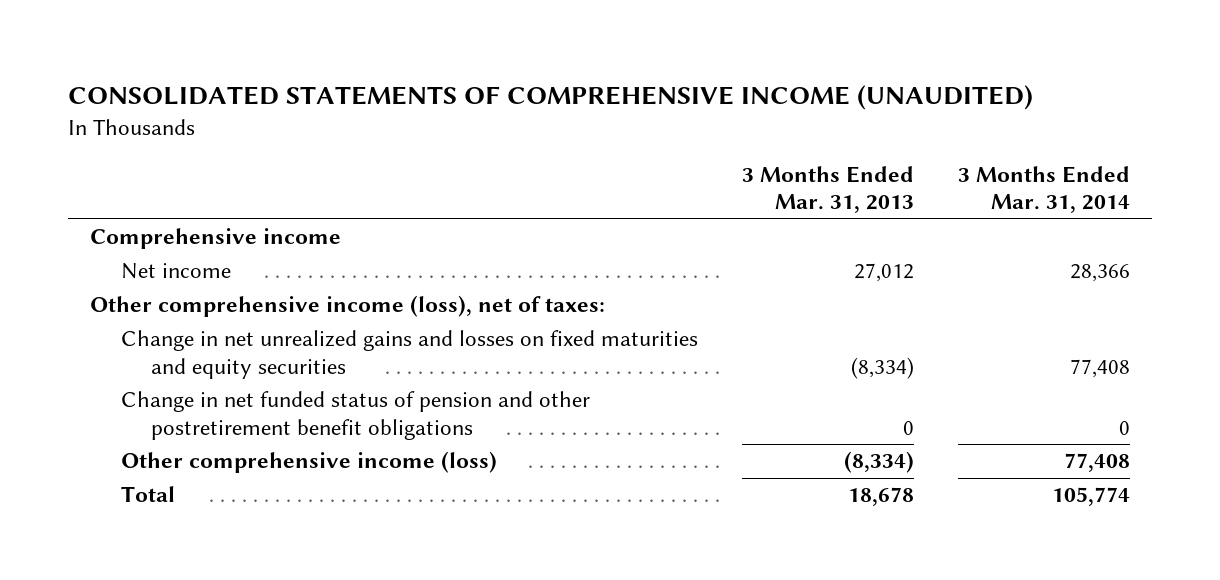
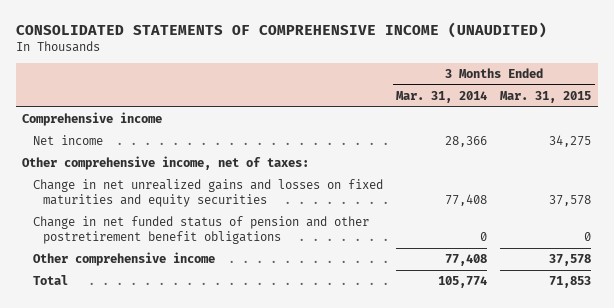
- | 3 Months Ended Mar. 31, 2013 | 3 Months Ended Mar. 31, 2014
+ | 3 Months Ended Mar. 31, 2014 | 3 Months Ended Mar. 31, 2015
- Other comprehensive income (loss), net of taxes:
+ Other comprehensive income, net of taxes:
- Other comprehensive income (loss) | (8,334) | 77,408
+ Other comprehensive income | 77,408 | 37,578

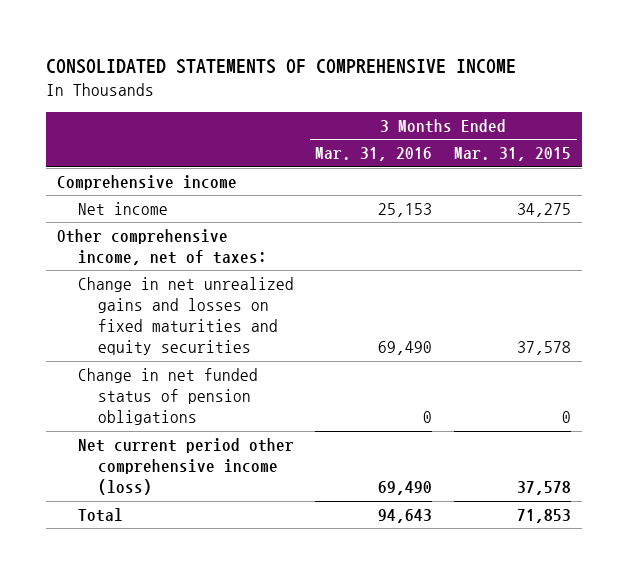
- CONSOLIDATED STATEMENTS OF COMPREHENSIVE INCOME (UNAUDITED)
+ CONSOLIDATED STATEMENTS OF COMPREHENSIVE INCOME
- | 3 Months Ended Mar. 31, 2014 | 3 Months Ended Mar. 31, 2015
+ | 3 Months Ended Mar. 31, 2016 | 3 Months Ended Mar. 31, 2015
- Change in net funded status of pension and other postretirement benefit obligations | 0 | 0
- Other comprehensive income | 77,408 | 37,578
+ Change in net funded status of pension obligations | 0 | 0
+ Net current period other comprehensive income (loss) | 69,490 | 37,578

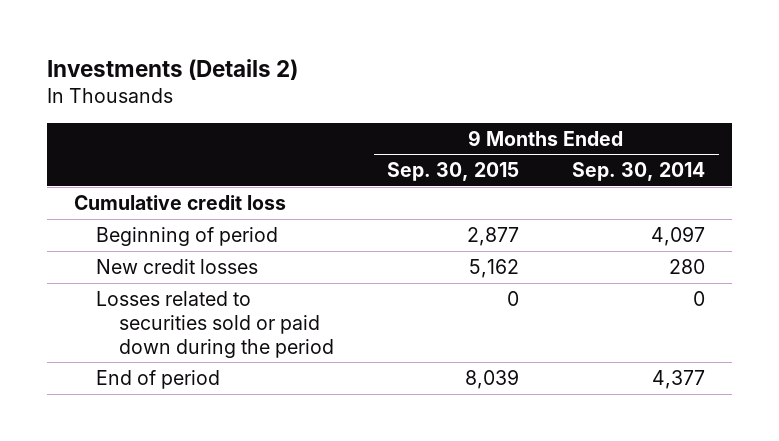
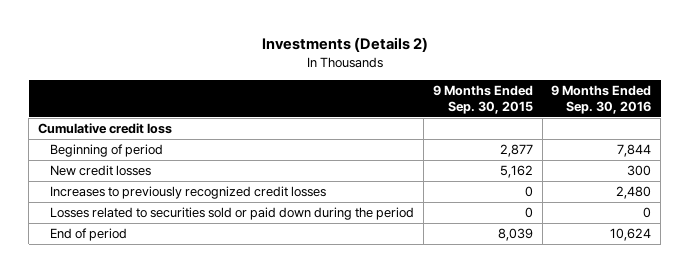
- | 9 Months Ended Sep. 30, 2015 | 9 Months Ended Sep. 30, 2014
+ | 9 Months Ended Sep. 30, 2015 | 9 Months Ended Sep. 30, 2016
+ Increases to previously recognized credit losses | 0 | 2,480

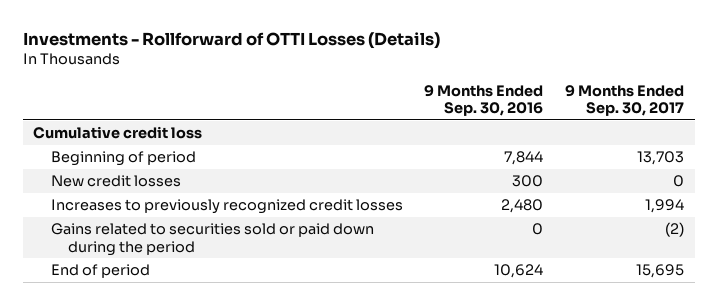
- Investments (Details 2)
+ Investments - Rollforward of OTTI Losses (Details)
- | 9 Months Ended Sep. 30, 2015 | 9 Months Ended Sep. 30, 2016
+ | 9 Months Ended Sep. 30, 2016 | 9 Months Ended Sep. 30, 2017
- Losses related to securities sold or paid down during the period | 0 | 0
+ Gains related to securities sold or paid down during the period | 0 | (2)

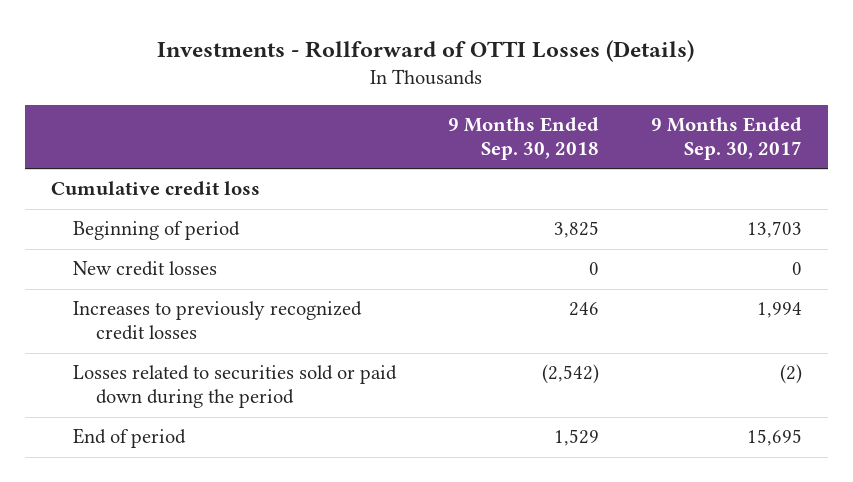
- | 9 Months Ended Sep. 30, 2016 | 9 Months Ended Sep. 30, 2017
+ | 9 Months Ended Sep. 30, 2018 | 9 Months Ended Sep. 30, 2017
- Gains related to securities sold or paid down during the period | 0 | (2)
+ Losses related to securities sold or paid down during the period | (2,542) | (2)

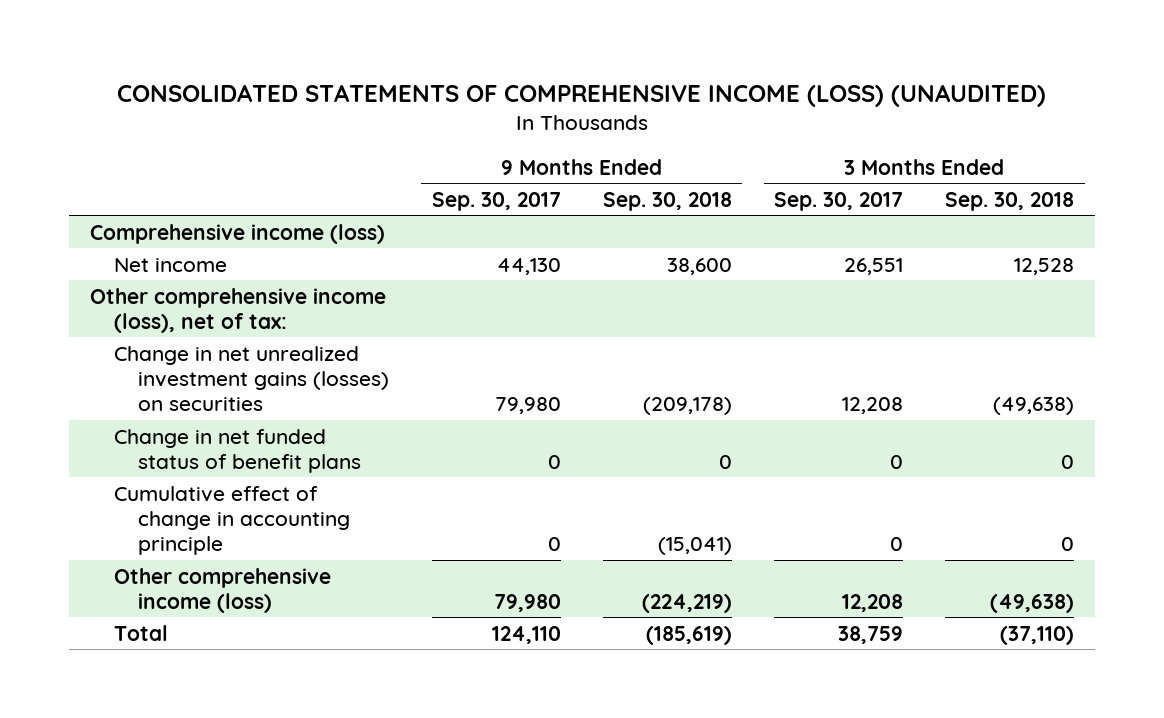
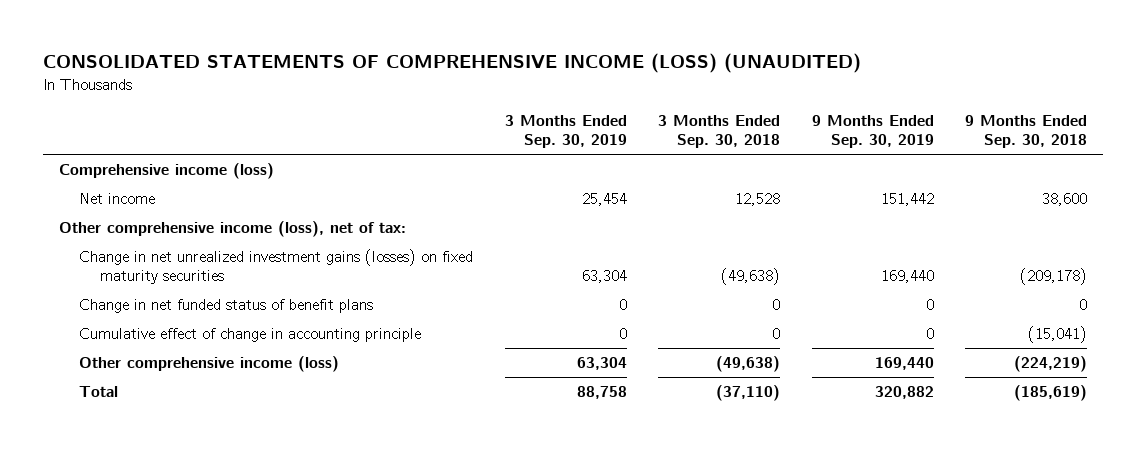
- | 9 Months Ended Sep. 30, 2017 | 9 Months Ended Sep. 30, 2018 | 3 Months Ended Sep. 30, 2017 | 3 Months Ended Sep. 30, 2018
+ | 3 Months Ended Sep. 30, 2019 | 3 Months Ended Sep. 30, 2018 | 9 Months Ended Sep. 30, 2019 | 9 Months Ended Sep. 30, 2018
- Change in net unrealized investment gains (losses) on securities | 79,980 | (209,178) | 12,208 | (49,638)
+ Change in net unrealized investment gains (losses) on fixed maturity securities | 63,304 | (49,638) | 169,440 | (209,178)

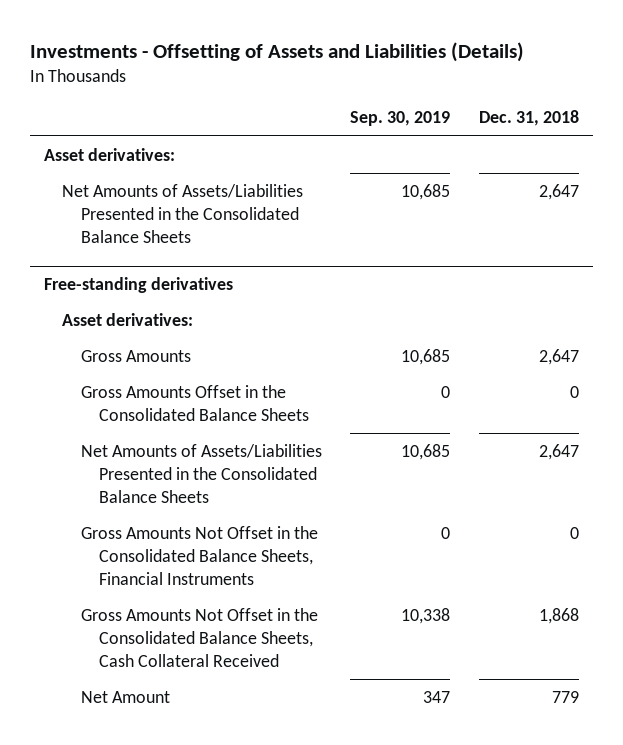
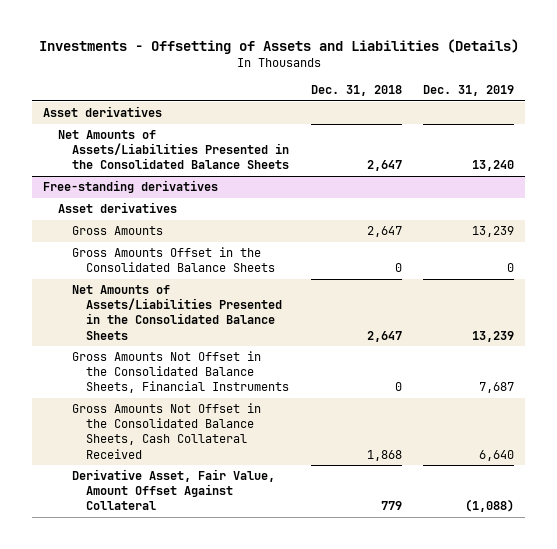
- | Sep. 30, 2019 | Dec. 31, 2018
+ | Dec. 31, 2018 | Dec. 31, 2019
- Asset derivatives:
+ Asset derivatives
@ Free-standing derivatives
- Asset derivatives:
+ Asset derivatives
- Net Amount | 347 | 779
+ Derivative Asset, Fair Value, Amount Offset Against Collateral | 779 | (1,088)

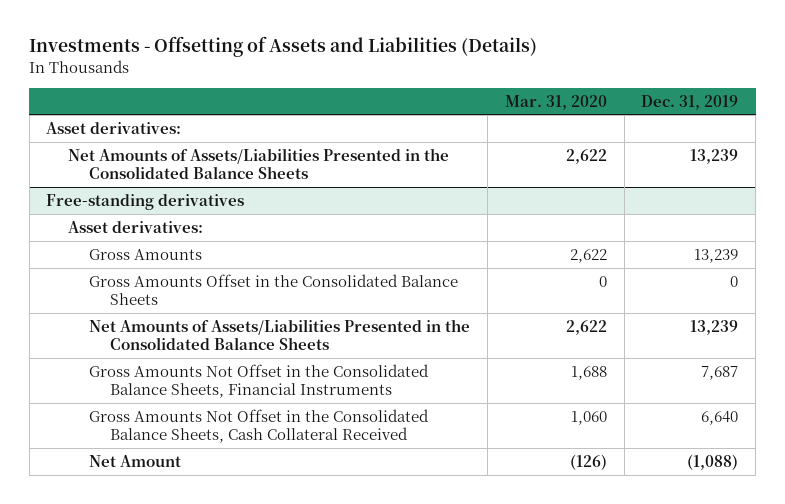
- | Dec. 31, 2018 | Dec. 31, 2019
+ | Mar. 31, 2020 | Dec. 31, 2019
- Asset derivatives
- Net Amounts of Assets/Liabilities Presented in the Consolidated Balance Sheets | 2,647 | 13,240
+ Asset derivatives:
+ Net Amounts of Assets/Liabilities Presented in the Consolidated Balance Sheets | 2,622 | 13,239
@ Free-standing derivatives
- Asset derivatives
+ Asset derivatives:
- Derivative Asset, Fair Value, Amount Offset Against Collateral | 779 | (1,088)
+ Net Amount | (126) | (1,088)

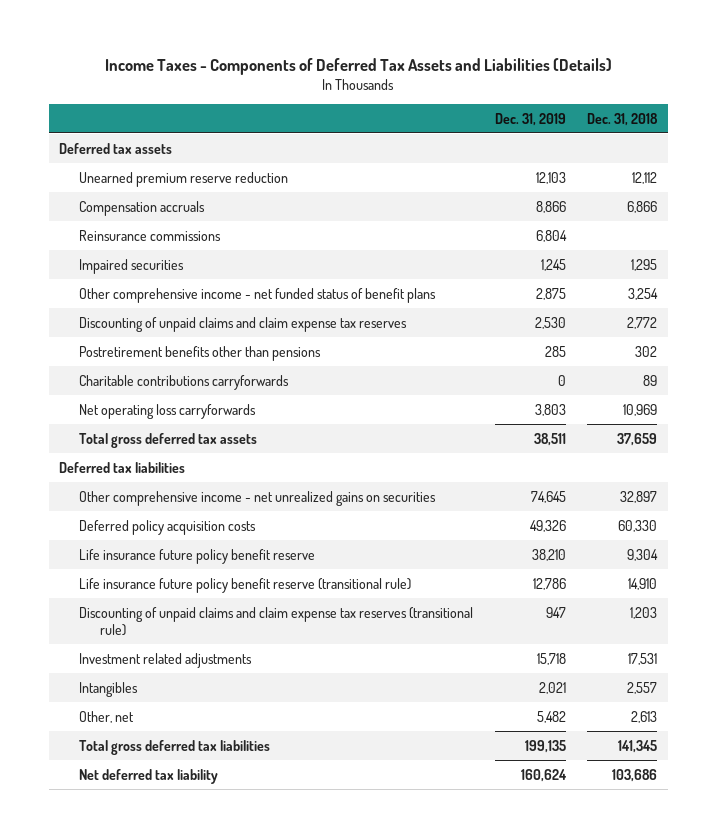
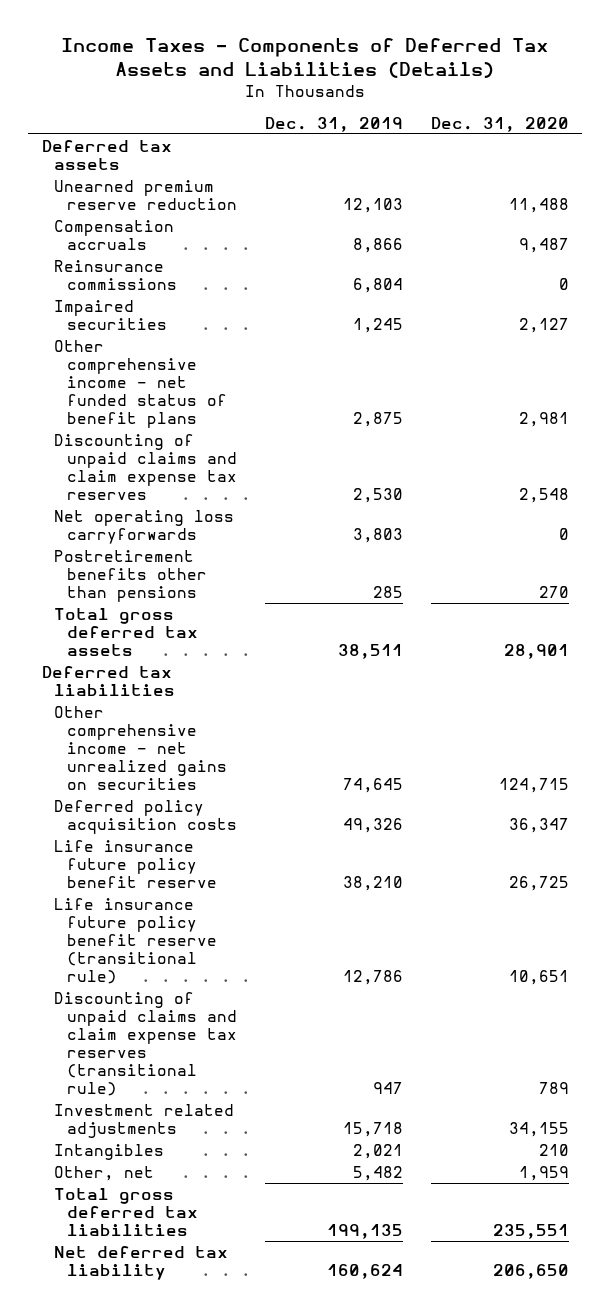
- | Dec. 31, 2019 | Dec. 31, 2018
+ | Dec. 31, 2019 | Dec. 31, 2020
- Charitable contributions carryforwards | 0 | 89
moved down: Postretirement benefits other than pensions | 285 | 270

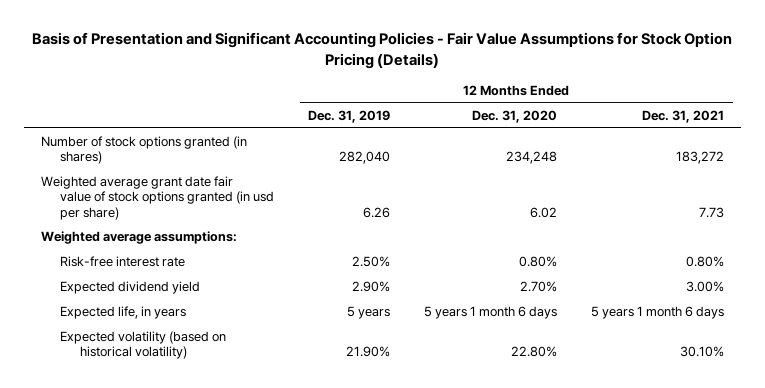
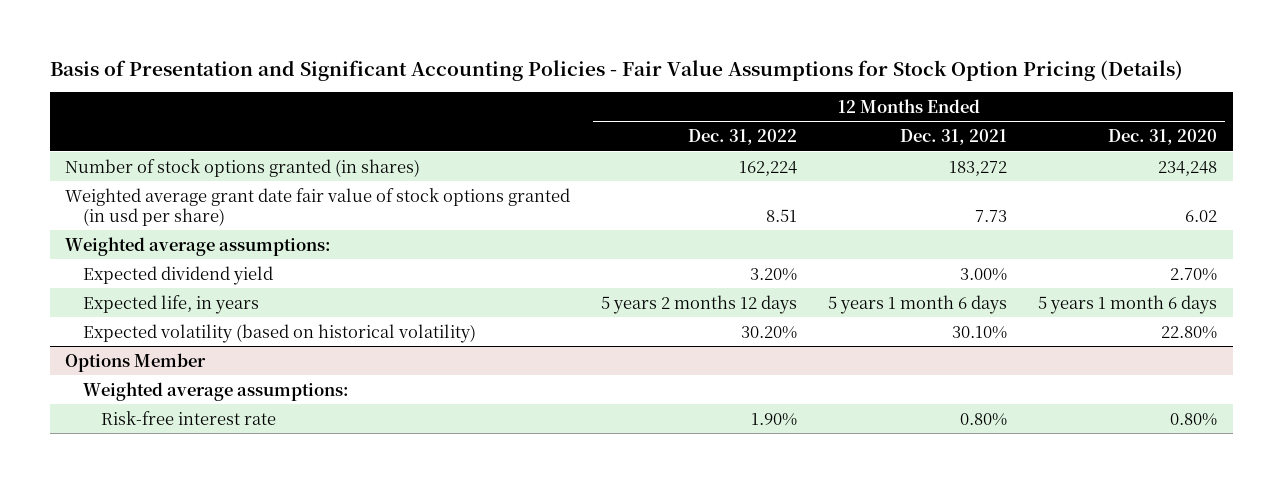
- | 12 Months Ended Dec. 31, 2019 | 12 Months Ended Dec. 31, 2020 | 12 Months Ended Dec. 31, 2021
+ | 12 Months Ended Dec. 31, 2022 | 12 Months Ended Dec. 31, 2021 | 12 Months Ended Dec. 31, 2020
- Risk-free interest rate | 2.50% | 0.80% | 0.80%
+ Options Member
+ Weighted average assumptions:
+ Risk-free interest rate | 1.90% | 0.80% | 0.80%

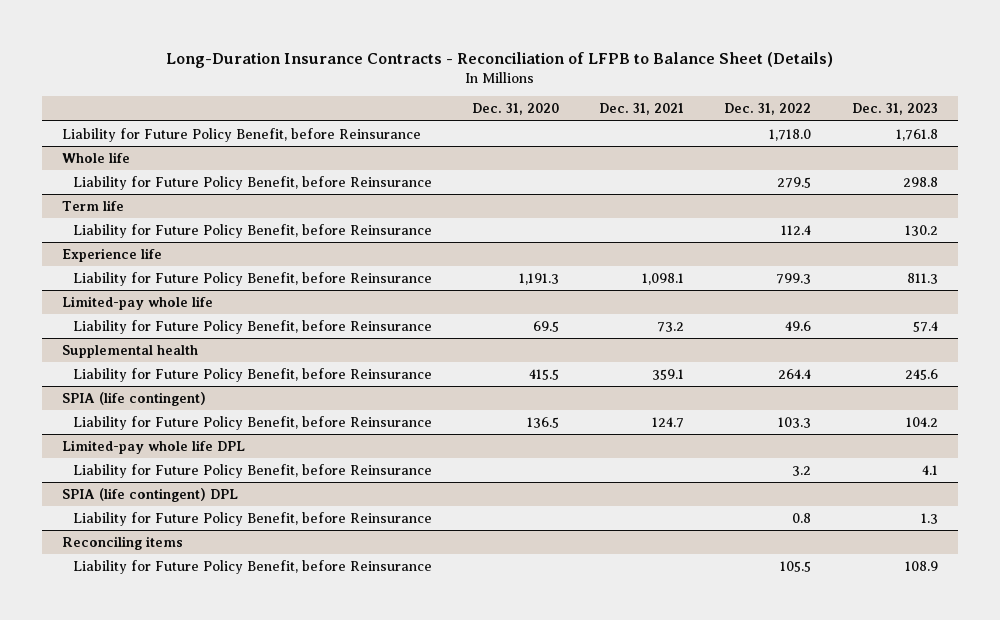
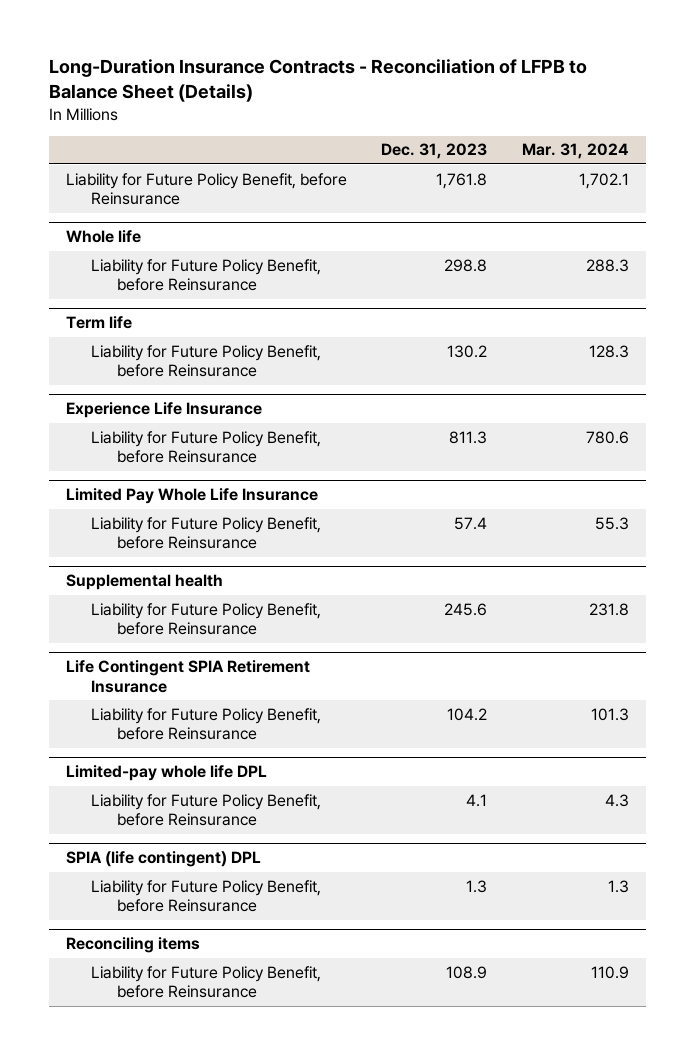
- | Dec. 31, 2020 | Dec. 31, 2021 | Dec. 31, 2022 | Dec. 31, 2023
+ | Dec. 31, 2023 | Mar. 31, 2024
- Experience life
+ Experience Life Insurance
- Limited-pay whole life
+ Limited Pay Whole Life Insurance
- SPIA (life contingent)
+ Life Contingent SPIA Retirement Insurance

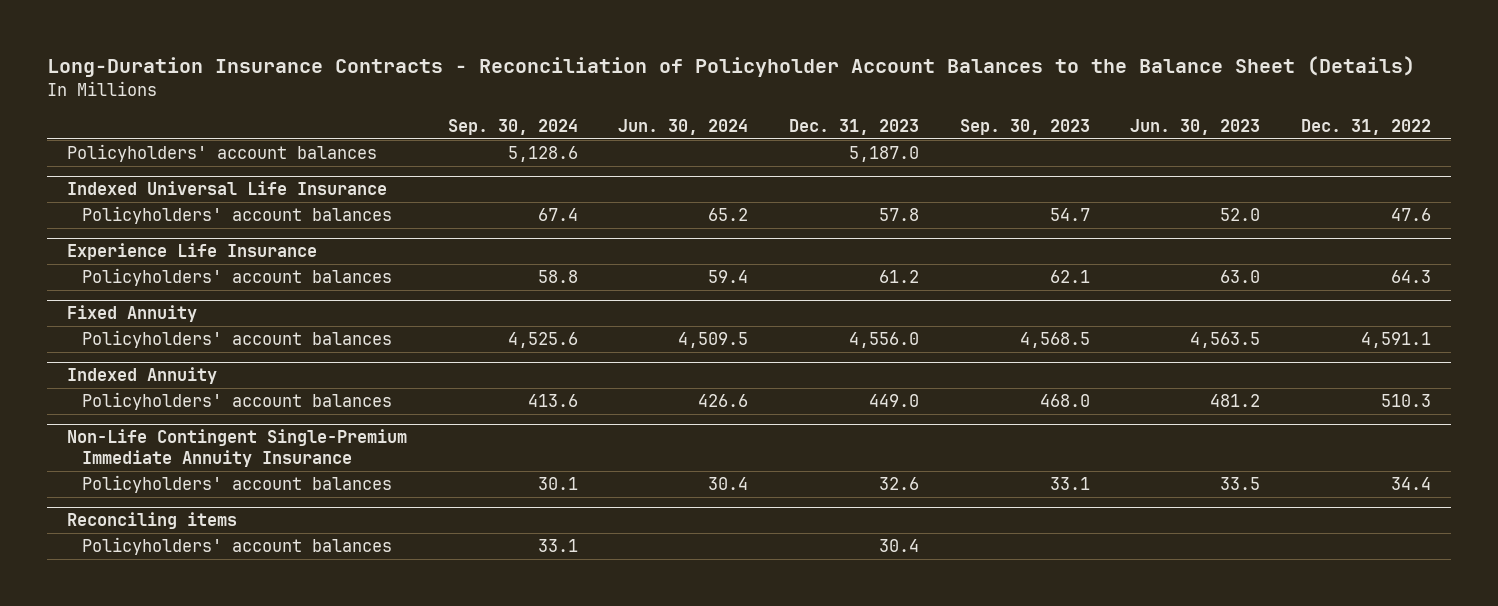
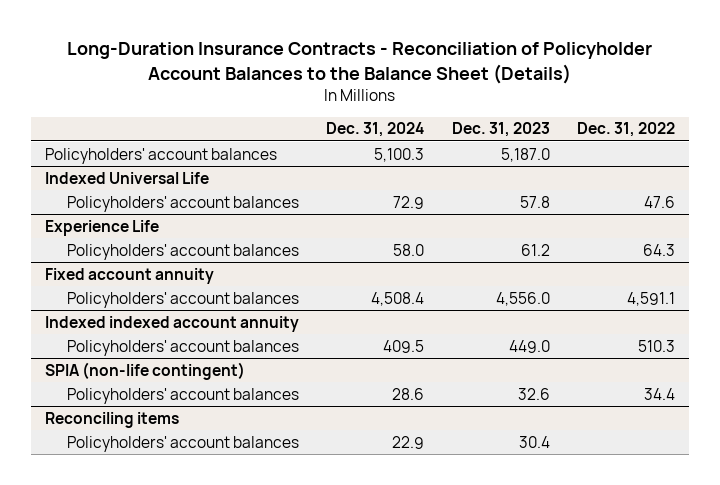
- | Sep. 30, 2024 | Jun. 30, 2024 | Dec. 31, 2023 | Sep. 30, 2023 | Jun. 30, 2023 | Dec. 31, 2022
+ | Dec. 31, 2024 | Dec. 31, 2023 | Dec. 31, 2022
- Indexed Universal Life Insurance
+ Indexed Universal Life
- Experience Life Insurance
+ Experience Life
- Fixed Annuity
+ Fixed account annuity
- Indexed Annuity
+ Indexed indexed account annuity
- Non-Life Contingent Single-Premium Immediate Annuity Insurance
+ SPIA (non-life contingent)

